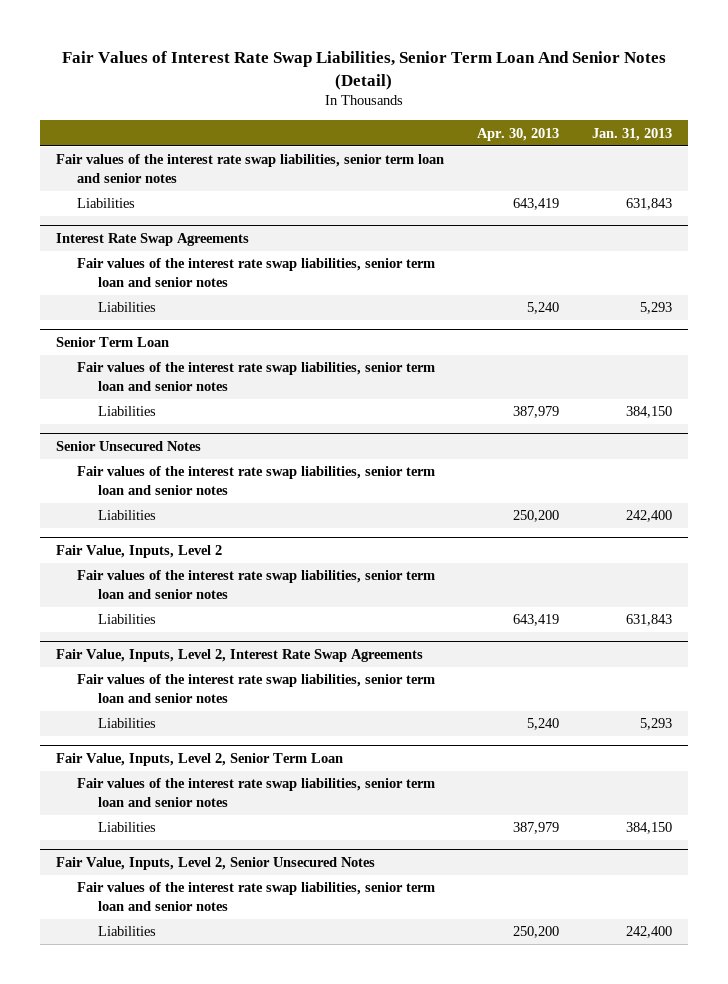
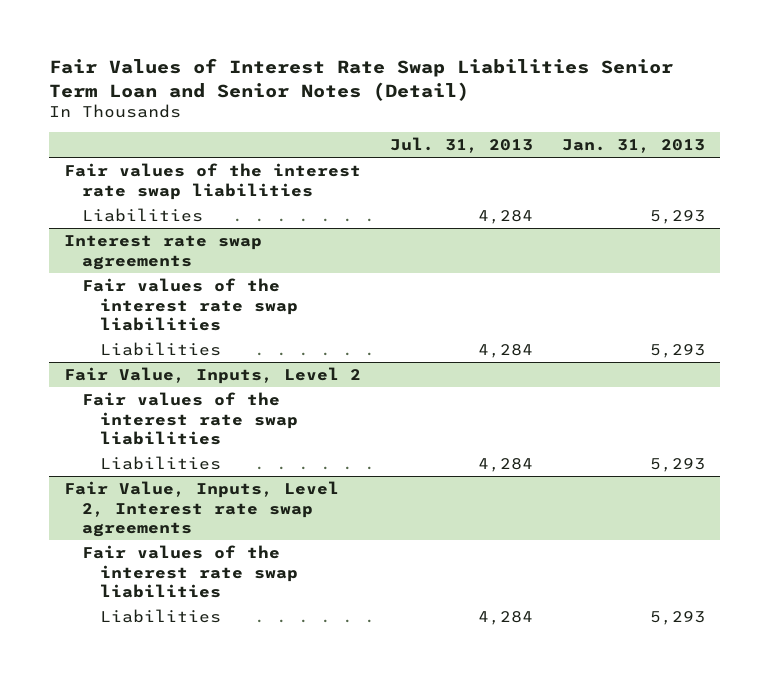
- Fair Values of Interest Rate Swap Liabilities, Senior Term Loan And Senior Notes (Detail)
+ Fair Values of Interest Rate Swap Liabilities Senior Term Loan and Senior Notes (Detail)
- | Apr. 30, 2013 | Jan. 31, 2013
+ | Jul. 31, 2013 | Jan. 31, 2013
- Fair values of the interest rate swap liabilities, senior term loan and senior notes
- Liabilities | 643,419 | 631,843
- Interest Rate Swap Agreements
- Fair values of the interest rate swap liabilities, senior term loan and senior notes
+ Fair values of the interest rate swap liabilities
- Senior Term Loan
- Fair values of the interest rate swap liabilities, senior term loan and senior notes
- Liabilities | 387,979 | 384,150
- Senior Unsecured Notes
- Fair values of the interest rate swap liabilities, senior term loan and senior notes
- Liabilities | 250,200 | 242,400
+ Interest rate swap agreements
+ Fair values of the interest rate swap liabilities
+ Liabilities | 4,284 | 5,293
@ Fair Value, Inputs, Level 2
- Fair values of the interest rate swap liabilities, senior term loan and senior notes
- Liabilities | 643,419 | 631,843
- Fair Value, Inputs, Level 2, Interest Rate Swap Agreements
- Fair values of the interest rate swap liabilities, senior term loan and senior notes
@ Fair Value, Inputs, Level 2
+ Fair values of the interest rate swap liabilities
- Fair Value, Inputs, Level 2, Senior Term Loan
- Fair values of the interest rate swap liabilities, senior term loan and senior notes
- Liabilities | 387,979 | 384,150
- Fair Value, Inputs, Level 2, Senior Unsecured Notes
- Fair values of the interest rate swap liabilities, senior term loan and senior notes
- Liabilities | 250,200 | 242,400
+ Fair Value, Inputs, Level 2, Interest rate swap agreements
+ Fair values of the interest rate swap liabilities
+ Liabilities | 4,284 | 5,293

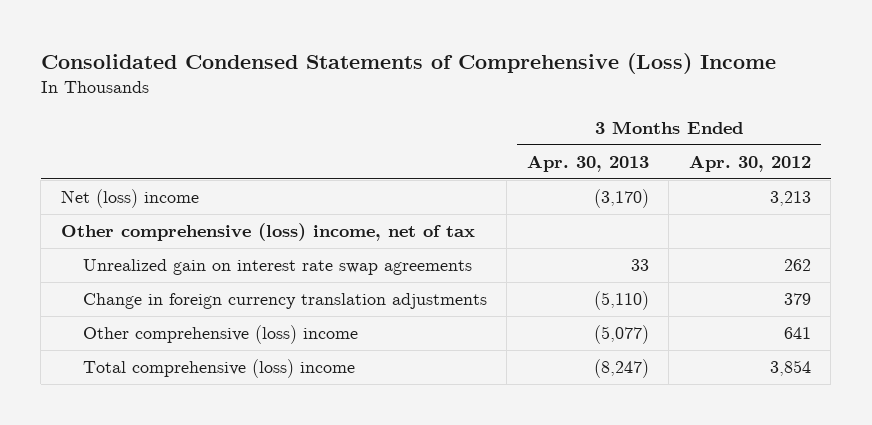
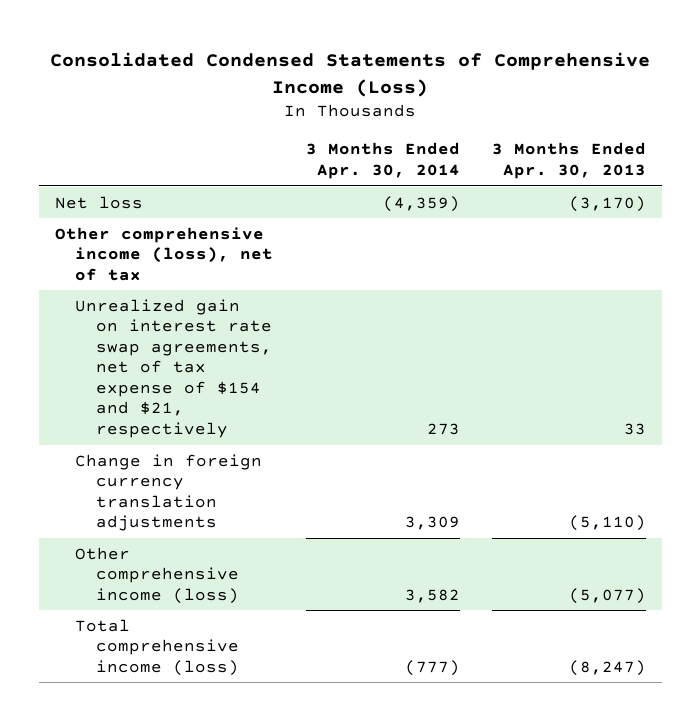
- Consolidated Condensed Statements of Comprehensive (Loss) Income
+ Consolidated Condensed Statements of Comprehensive Income (Loss)
- | 3 Months Ended Apr. 30, 2013 | 3 Months Ended Apr. 30, 2012
+ | 3 Months Ended Apr. 30, 2014 | 3 Months Ended Apr. 30, 2013
- Net (loss) income | (3,170) | 3,213
- Other comprehensive (loss) income, net of tax
- Unrealized gain on interest rate swap agreements | 33 | 262
+ Net loss | (4,359) | (3,170)
+ Other comprehensive income (loss), net of tax
+ Unrealized gain on interest rate swap agreements, net of tax expense of $154 and $21, respectively | 273 | 33
- Other comprehensive (loss) income | (5,077) | 641
- Total comprehensive (loss) income | (8,247) | 3,854
+ Other comprehensive income (loss) | 3,582 | (5,077)
+ Total comprehensive income (loss) | (777) | (8,247)

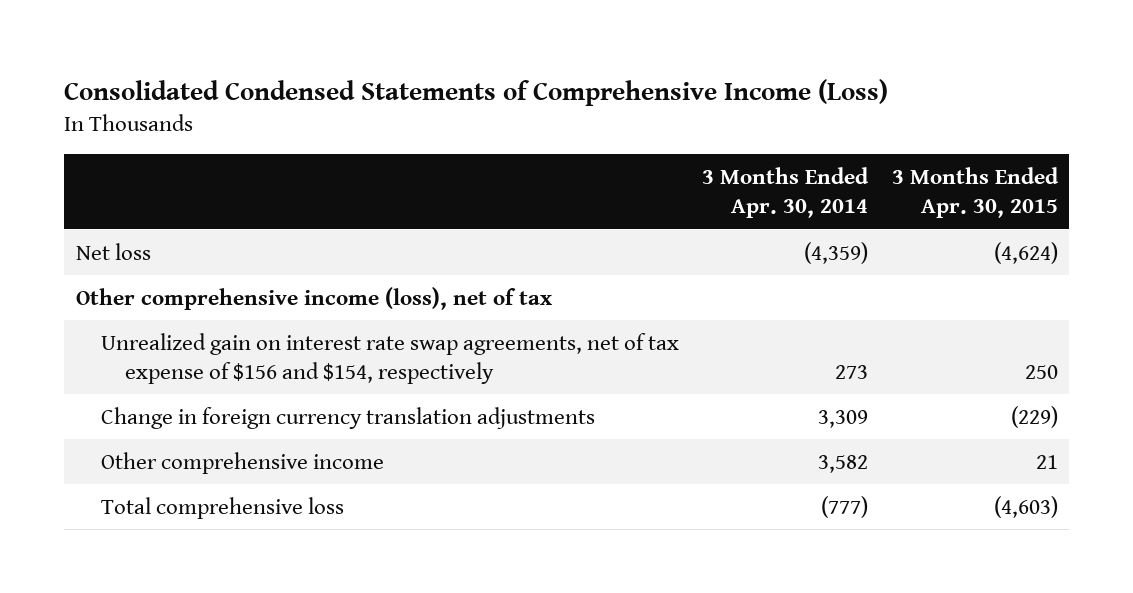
- | 3 Months Ended Apr. 30, 2014 | 3 Months Ended Apr. 30, 2013
+ | 3 Months Ended Apr. 30, 2014 | 3 Months Ended Apr. 30, 2015
- Unrealized gain on interest rate swap agreements, net of tax expense of $154 and $21, respectively | 273 | 33
+ Unrealized gain on interest rate swap agreements, net of tax expense of $156 and $154, respectively | 273 | 250
- Other comprehensive income (loss) | 3,582 | (5,077)
- Total comprehensive income (loss) | (777) | (8,247)
+ Other comprehensive income | 3,582 | 21
+ Total comprehensive loss | (777) | (4,603)

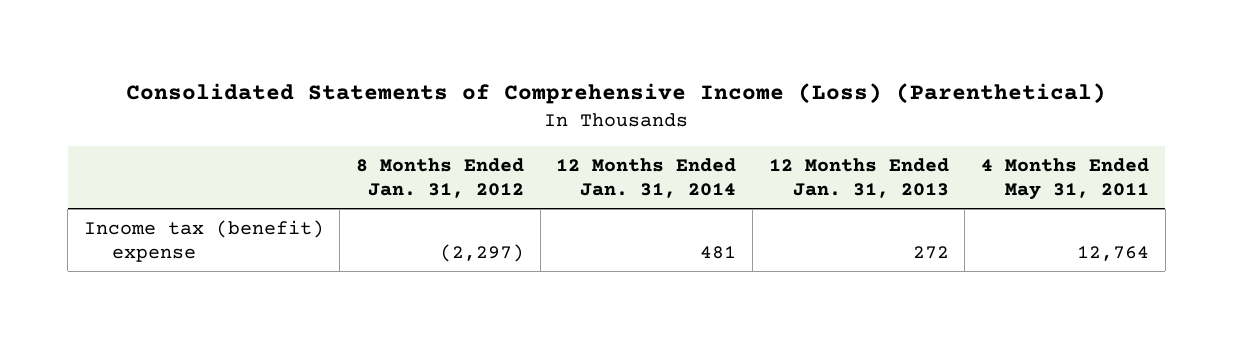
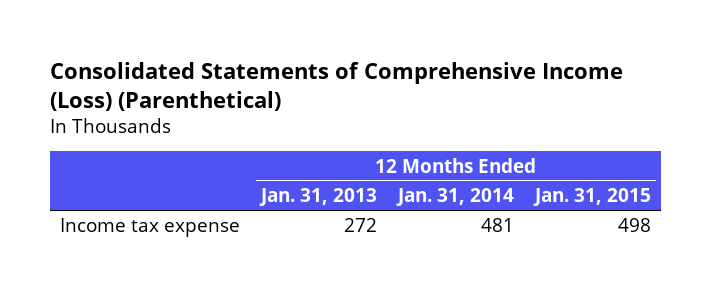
- | 8 Months Ended Jan. 31, 2012 | 12 Months Ended Jan. 31, 2014 | 12 Months Ended Jan. 31, 2013 | 4 Months Ended May 31, 2011
+ | 12 Months Ended Jan. 31, 2013 | 12 Months Ended Jan. 31, 2014 | 12 Months Ended Jan. 31, 2015
- Income tax (benefit) expense | (2,297) | 481 | 272 | 12,764
+ Income tax expense | 272 | 481 | 498

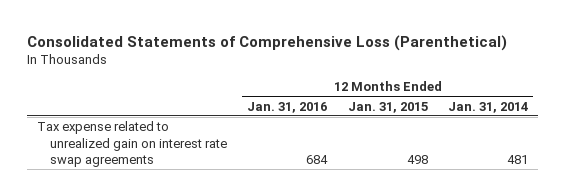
- Consolidated Statements of Comprehensive Income (Loss) (Parenthetical)
+ Consolidated Statements of Comprehensive Loss (Parenthetical)
- | 12 Months Ended Jan. 31, 2013 | 12 Months Ended Jan. 31, 2014 | 12 Months Ended Jan. 31, 2015
+ | 12 Months Ended Jan. 31, 2016 | 12 Months Ended Jan. 31, 2015 | 12 Months Ended Jan. 31, 2014
- Income tax expense | 272 | 481 | 498
+ Tax expense related to unrealized gain on interest rate swap agreements | 684 | 498 | 481

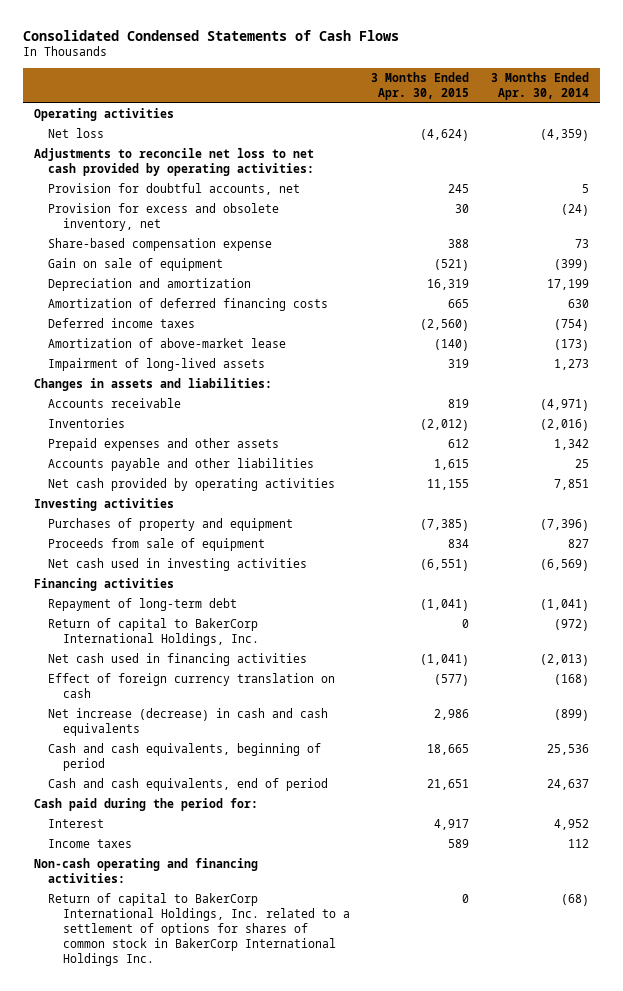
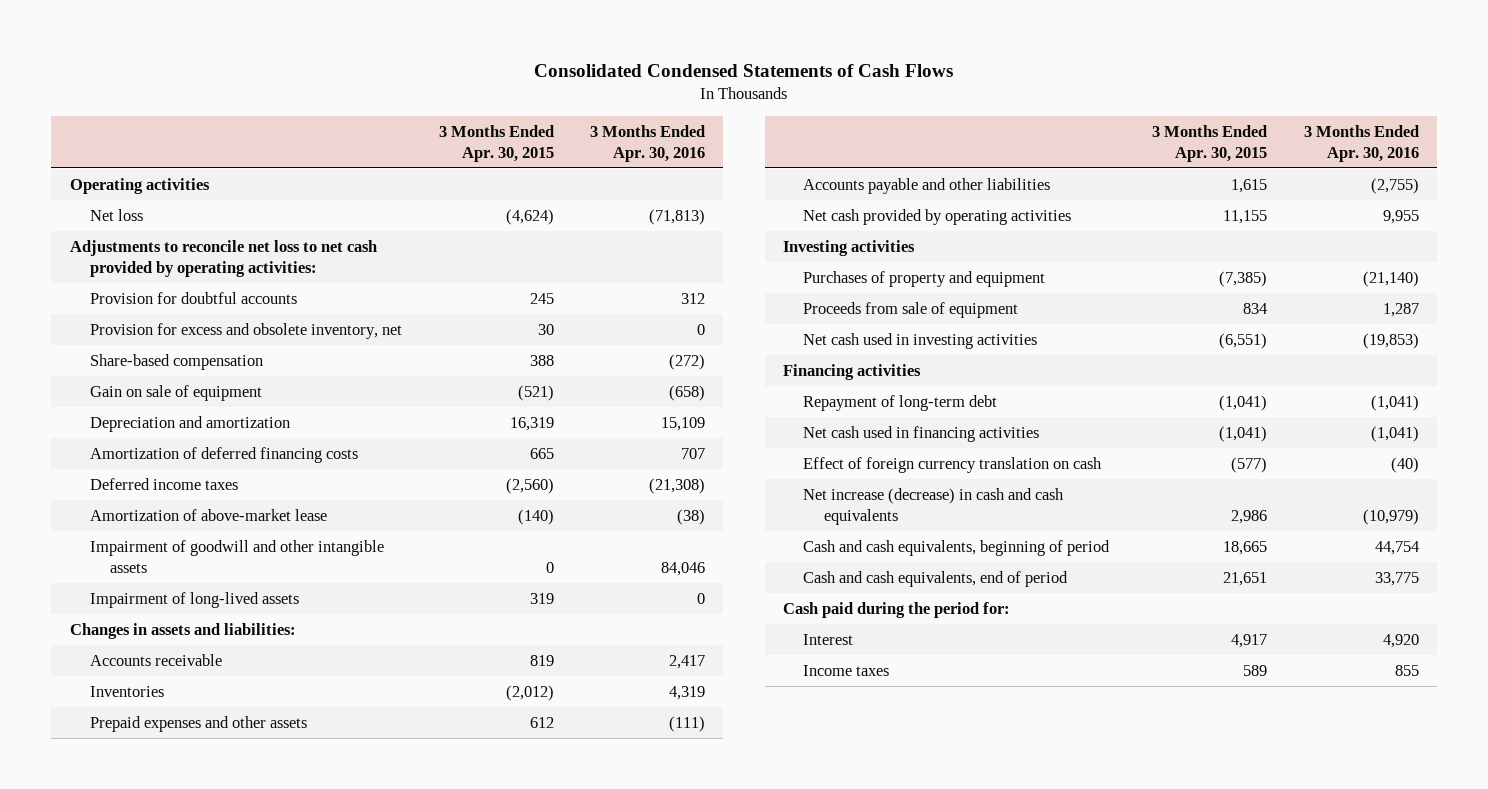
- | 3 Months Ended Apr. 30, 2015 | 3 Months Ended Apr. 30, 2014
+ | 3 Months Ended Apr. 30, 2015 | 3 Months Ended Apr. 30, 2016
- Provision for doubtful accounts, net | 245 | 5
+ Provision for doubtful accounts | 245 | 312
- Share-based compensation expense | 388 | 73
+ Share-based compensation | 388 | (272)
+ Impairment of goodwill and other intangible assets | 0 | 84,046
- Return of capital to BakerCorp International Holdings, Inc. | 0 | (972)
- Non-cash operating and financing activities:
- Return of capital to BakerCorp International Holdings, Inc. related to a settlement of options for shares of common stock in BakerCorp International Holdings Inc. | 0 | (68)

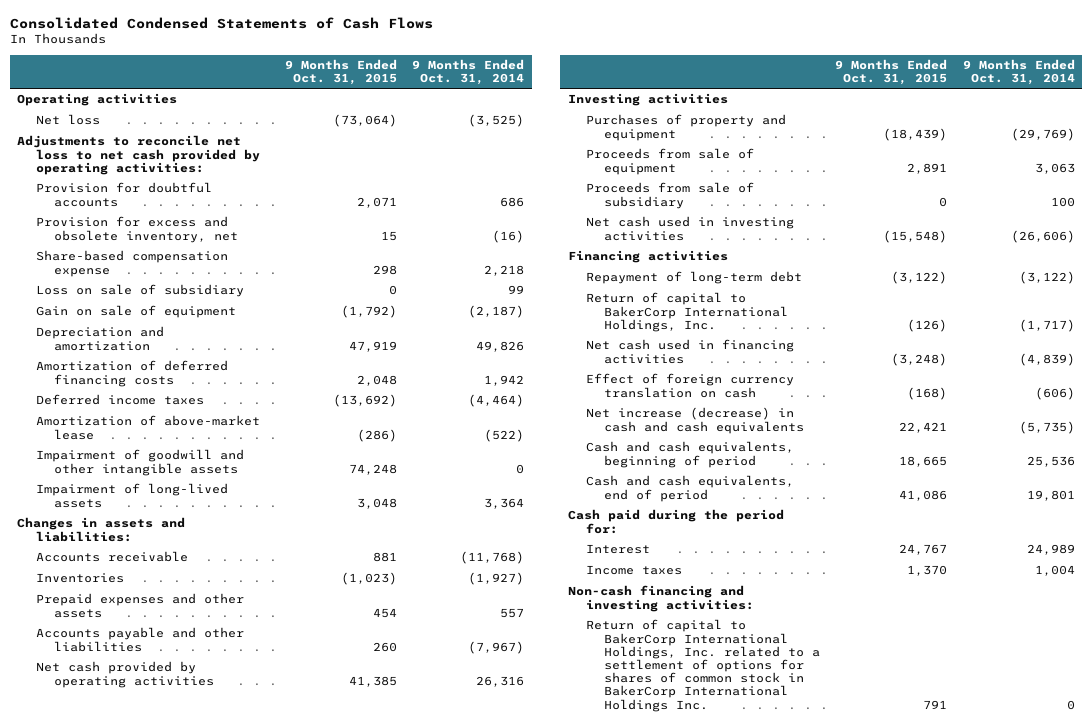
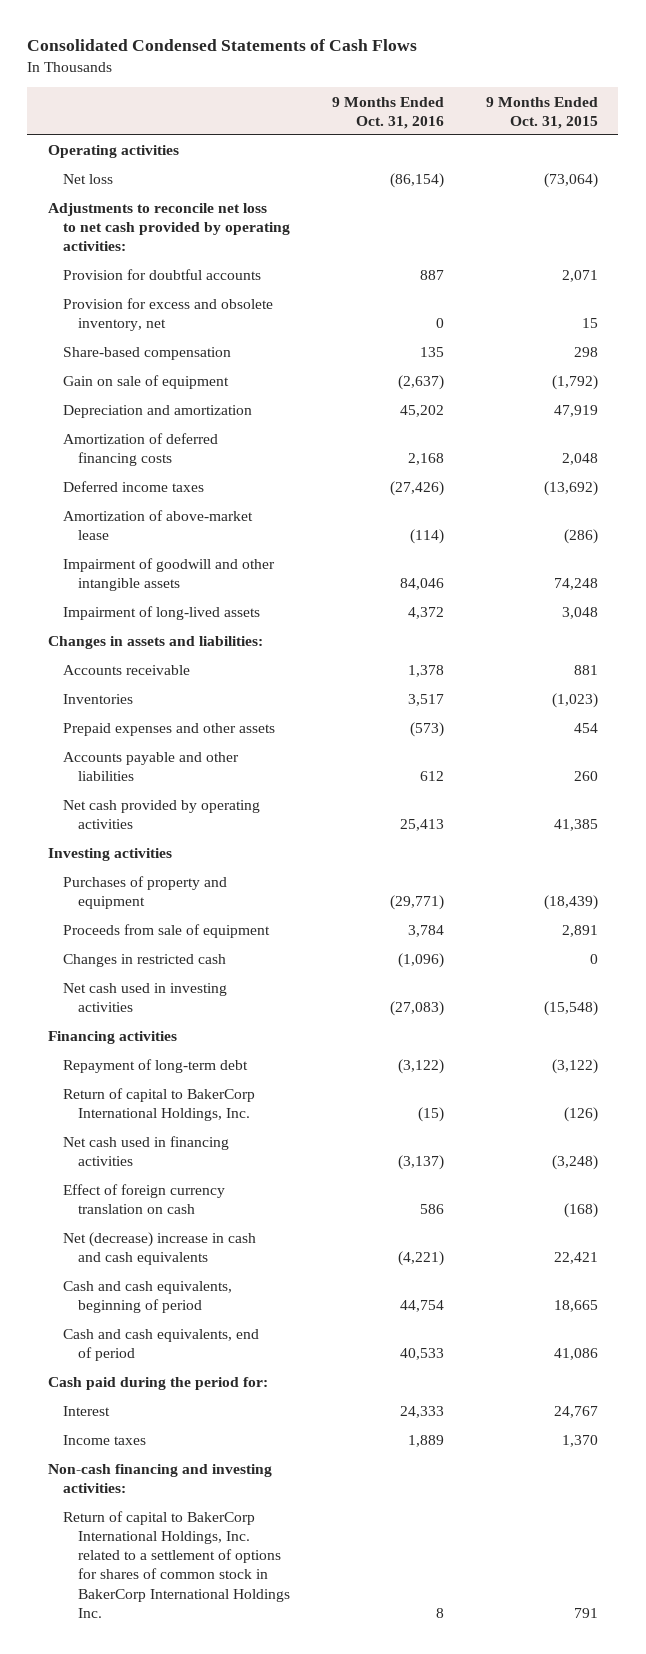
- | 9 Months Ended Oct. 31, 2015 | 9 Months Ended Oct. 31, 2014
+ | 9 Months Ended Oct. 31, 2016 | 9 Months Ended Oct. 31, 2015
- Share-based compensation expense | 298 | 2,218
- Loss on sale of subsidiary | 0 | 99
+ Share-based compensation | 135 | 298
- Proceeds from sale of subsidiary | 0 | 100
+ Changes in restricted cash | (1,096) | 0
- Net increase (decrease) in cash and cash equivalents | 22,421 | (5,735)
+ Net (decrease) increase in cash and cash equivalents | (4,221) | 22,421

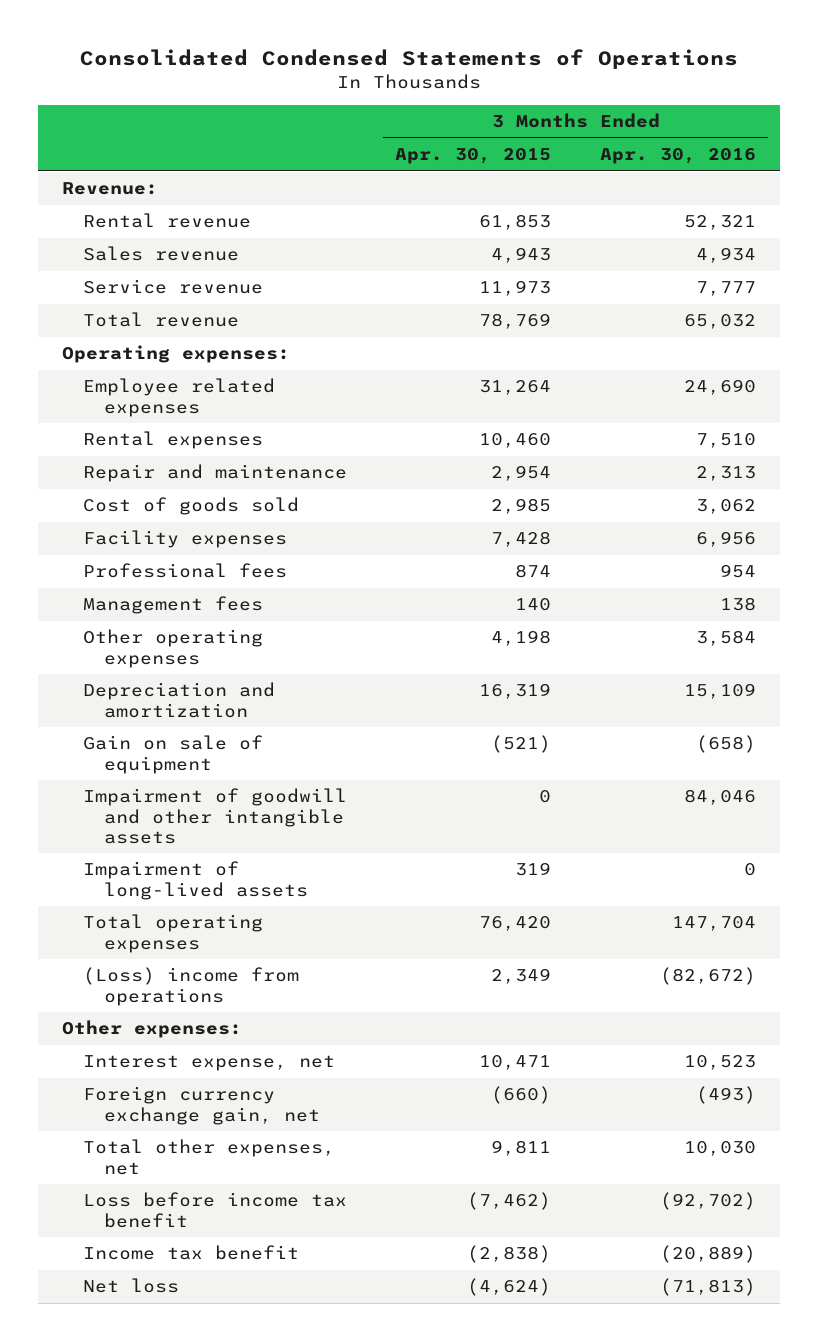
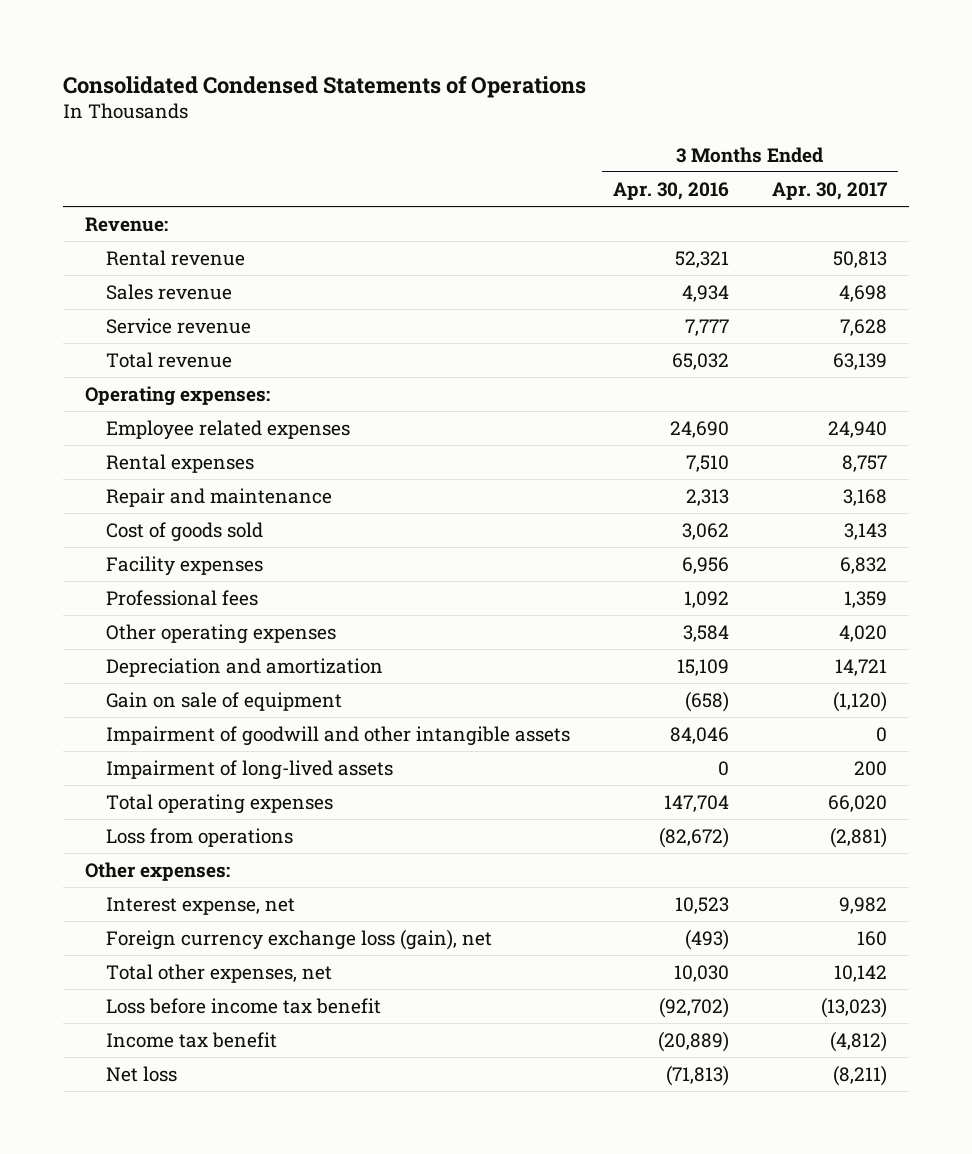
- | 3 Months Ended Apr. 30, 2015 | 3 Months Ended Apr. 30, 2016
+ | 3 Months Ended Apr. 30, 2016 | 3 Months Ended Apr. 30, 2017
- Professional fees | 874 | 954
- Management fees | 140 | 138
+ Professional fees | 1,092 | 1,359
- (Loss) income from operations | 2,349 | (82,672)
+ Loss from operations | (82,672) | (2,881)
- Foreign currency exchange gain, net | (660) | (493)
+ Foreign currency exchange loss (gain), net | (493) | 160

